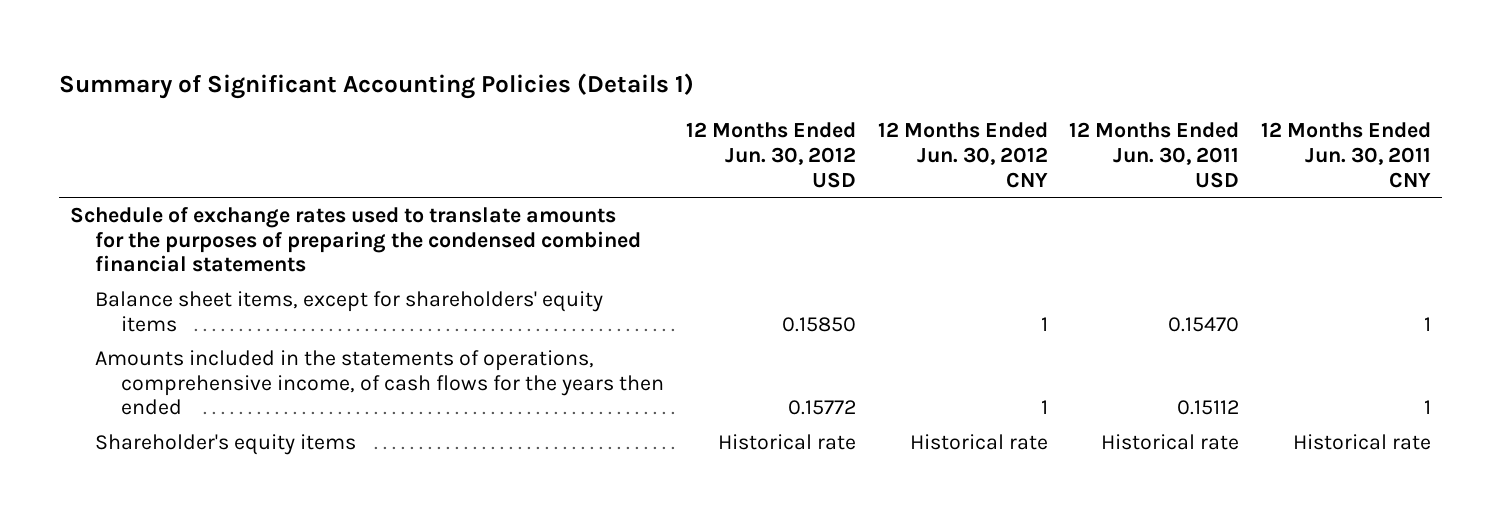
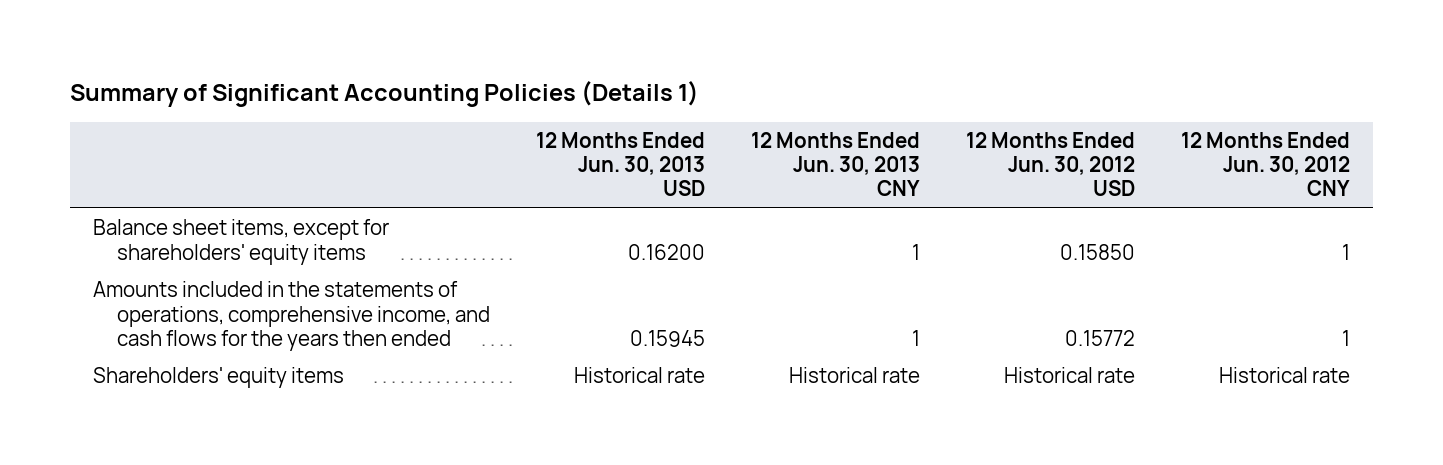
- | 12 Months Ended Jun. 30, 2012 USD | 12 Months Ended Jun. 30, 2012 CNY | 12 Months Ended Jun. 30, 2011 USD | 12 Months Ended Jun. 30, 2011 CNY
+ | 12 Months Ended Jun. 30, 2013 USD | 12 Months Ended Jun. 30, 2013 CNY | 12 Months Ended Jun. 30, 2012 USD | 12 Months Ended Jun. 30, 2012 CNY
- Schedule of exchange rates used to translate amounts for the purposes of preparing the condensed combined financial statements
- Amounts included in the statements of operations, comprehensive income, of cash flows for the years then ended | 0.15772 | 1 | 0.15112 | 1
- Shareholder's equity items | Historical rate | Historical rate | Historical rate | Historical rate
+ Amounts included in the statements of operations, comprehensive income, and cash flows for the years then ended | 0.15945 | 1 | 0.15772 | 1
+ Shareholders' equity items | Historical rate | Historical rate | Historical rate | Historical rate

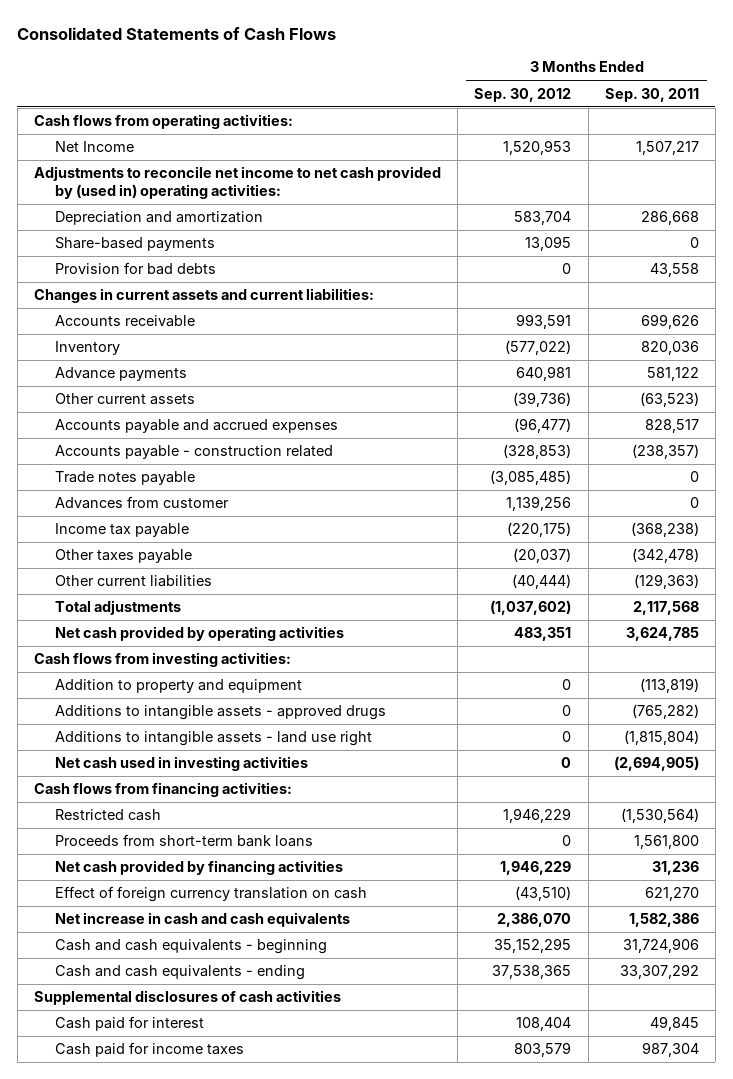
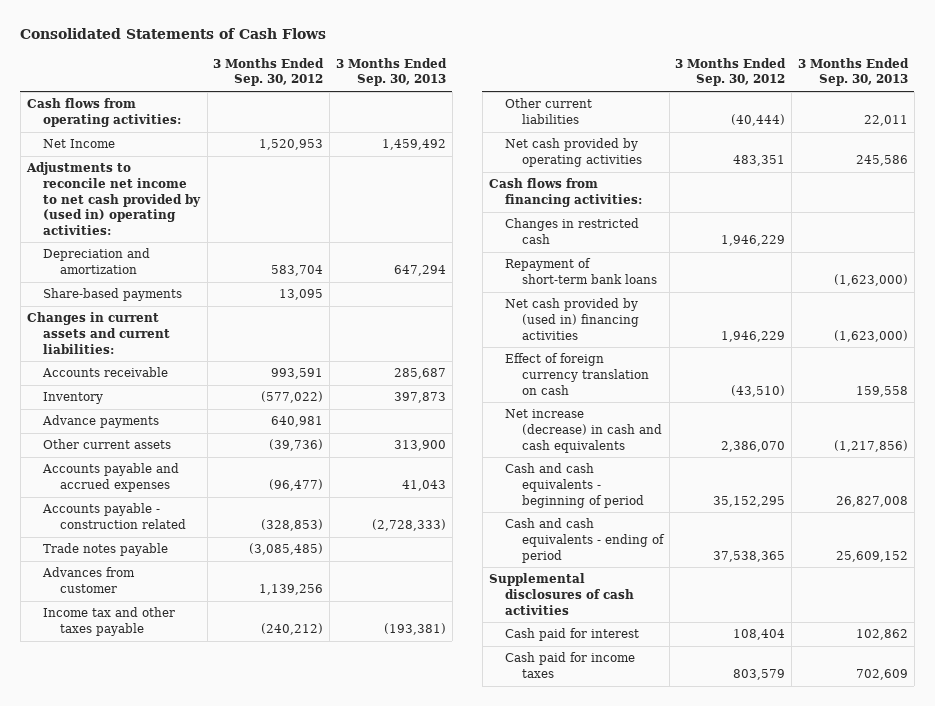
- | 3 Months Ended Sep. 30, 2012 | 3 Months Ended Sep. 30, 2011
+ | 3 Months Ended Sep. 30, 2012 | 3 Months Ended Sep. 30, 2013
- Provision for bad debts | 0 | 43,558
- Income tax payable | (220,175) | (368,238)
- Other taxes payable | (20,037) | (342,478)
+ Income tax and other taxes payable | (240,212) | (193,381)
- Total adjustments | (1,037,602) | 2,117,568
- Cash flows from investing activities:
- Addition to property and equipment | 0 | (113,819)
- Additions to intangible assets - approved drugs | 0 | (765,282)
- Additions to intangible assets - land use right | 0 | (1,815,804)
- Net cash used in investing activities | 0 | (2,694,905)
- Restricted cash | 1,946,229 | (1,530,564)
- Proceeds from short-term bank loans | 0 | 1,561,800
- Net cash provided by financing activities | 1,946,229 | 31,236
+ Changes in restricted cash | 1,946,229 |
+ Repayment of short-term bank loans | | (1,623,000)
+ Net cash provided by (used in) financing activities | 1,946,229 | (1,623,000)
- Net increase in cash and cash equivalents | 2,386,070 | 1,582,386
- Cash and cash equivalents - beginning | 35,152,295 | 31,724,906
- Cash and cash equivalents - ending | 37,538,365 | 33,307,292
+ Net increase (decrease) in cash and cash equivalents | 2,386,070 | (1,217,856)
+ Cash and cash equivalents - beginning of period | 35,152,295 | 26,827,008
+ Cash and cash equivalents - ending of period | 37,538,365 | 25,609,152

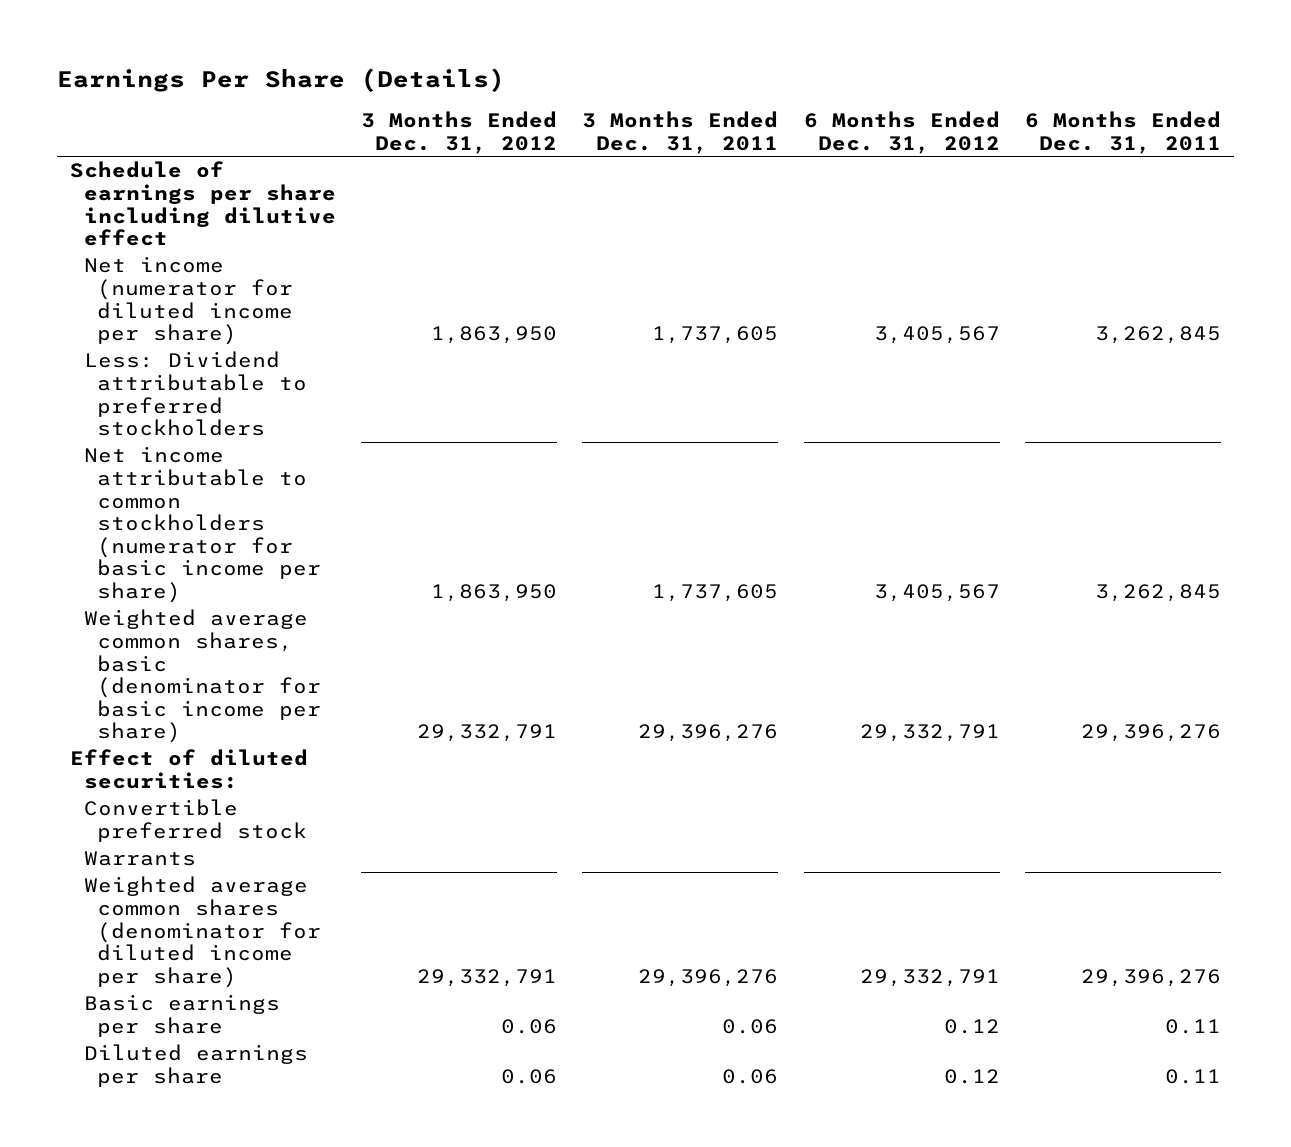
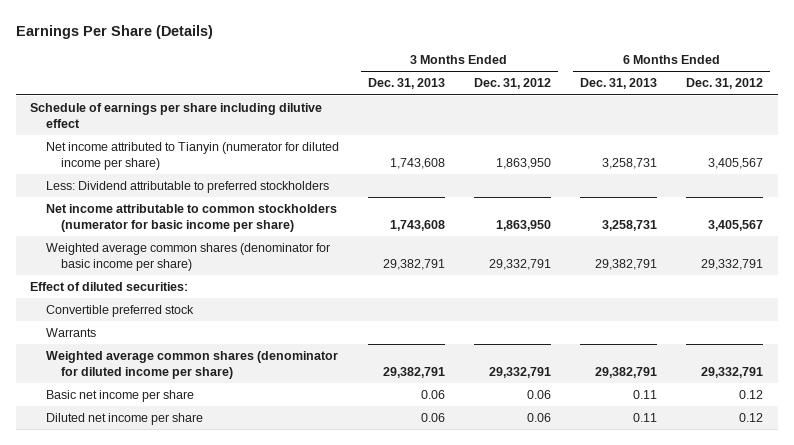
- | 3 Months Ended Dec. 31, 2012 | 3 Months Ended Dec. 31, 2011 | 6 Months Ended Dec. 31, 2012 | 6 Months Ended Dec. 31, 2011
+ | 3 Months Ended Dec. 31, 2013 | 3 Months Ended Dec. 31, 2012 | 6 Months Ended Dec. 31, 2013 | 6 Months Ended Dec. 31, 2012
- Net income (numerator for diluted income per share) | 1,863,950 | 1,737,605 | 3,405,567 | 3,262,845
+ Net income attributed to Tianyin (numerator for diluted income per share) | 1,743,608 | 1,863,950 | 3,258,731 | 3,405,567
- Weighted average common shares, basic (denominator for basic income per share) | 29,332,791 | 29,396,276 | 29,332,791 | 29,396,276
+ Weighted average common shares (denominator for basic income per share) | 29,382,791 | 29,332,791 | 29,382,791 | 29,332,791
- Basic earnings per share | 0.06 | 0.06 | 0.12 | 0.11
- Diluted earnings per share | 0.06 | 0.06 | 0.12 | 0.11
+ Basic net income per share | 0.06 | 0.06 | 0.11 | 0.12
+ Diluted net income per share | 0.06 | 0.06 | 0.11 | 0.12

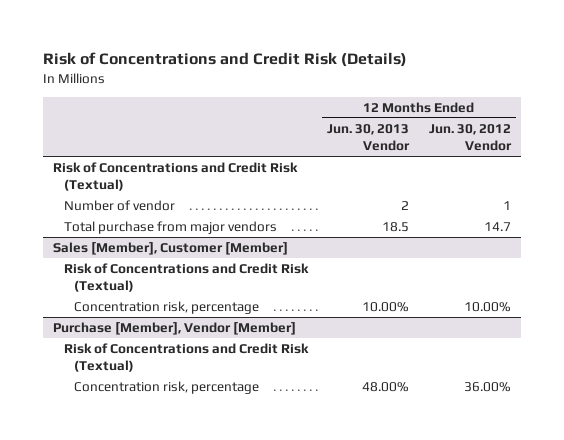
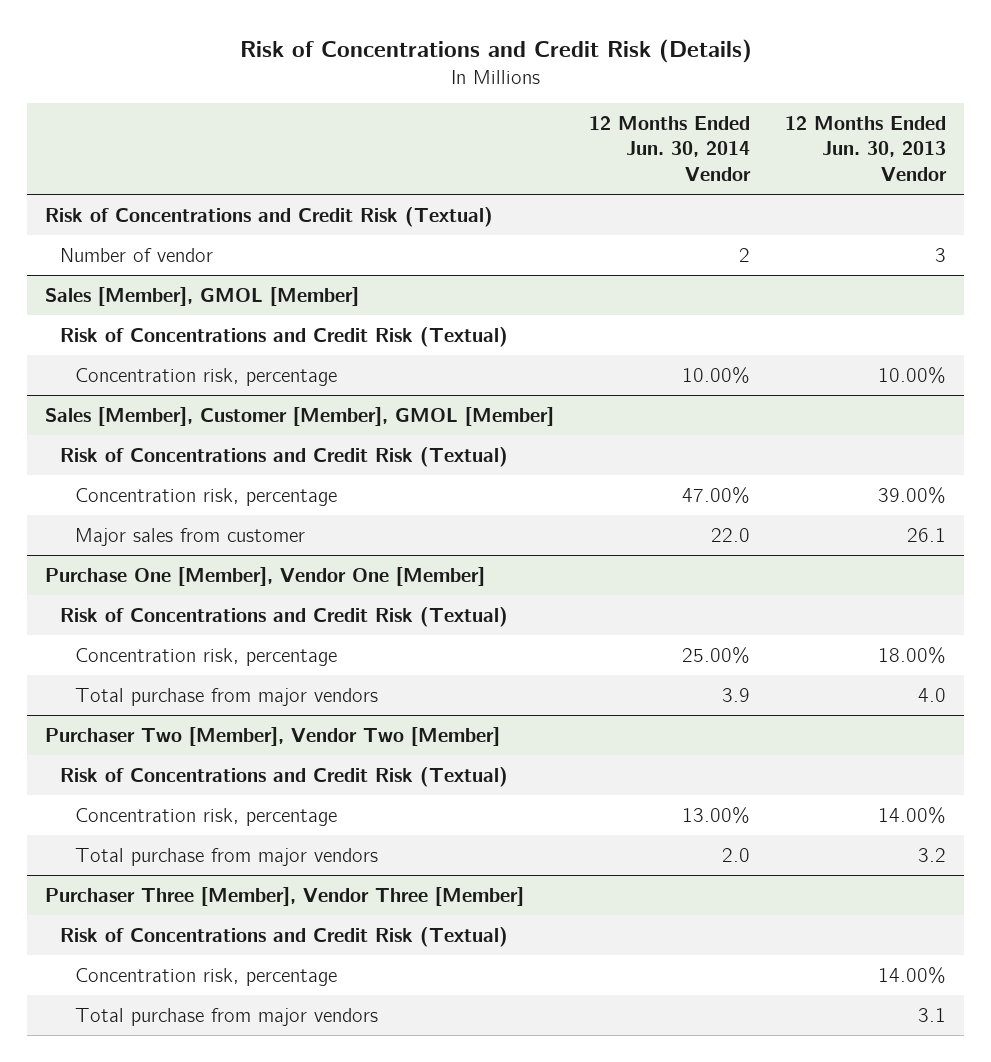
- | 12 Months Ended Jun. 30, 2013 Vendor | 12 Months Ended Jun. 30, 2012 Vendor
+ | 12 Months Ended Jun. 30, 2014 Vendor | 12 Months Ended Jun. 30, 2013 Vendor
- Number of vendor | 2 | 1
- Total purchase from major vendors | 18.5 | 14.7
- Sales [Member], Customer [Member]
+ Number of vendor | 2 | 3
+ Sales [Member], GMOL [Member]
- Purchase [Member], Vendor [Member]
+ Sales [Member], Customer [Member], GMOL [Member]
- Concentration risk, percentage | 48.00% | 36.00%
+ Concentration risk, percentage | 47.00% | 39.00%
+ Major sales from customer | 22.0 | 26.1
+ Purchase One [Member], Vendor One [Member]
+ Risk of Concentrations and Credit Risk (Textual)
+ Concentration risk, percentage | 25.00% | 18.00%
+ Total purchase from major vendors | 3.9 | 4.0
+ Purchaser Two [Member], Vendor Two [Member]
+ Risk of Concentrations and Credit Risk (Textual)
+ Concentration risk, percentage | 13.00% | 14.00%
+ Total purchase from major vendors | 2.0 | 3.2
+ Purchaser Three [Member], Vendor Three [Member]
+ Risk of Concentrations and Credit Risk (Textual)
+ Concentration risk, percentage | | 14.00%
+ Total purchase from major vendors | | 3.1

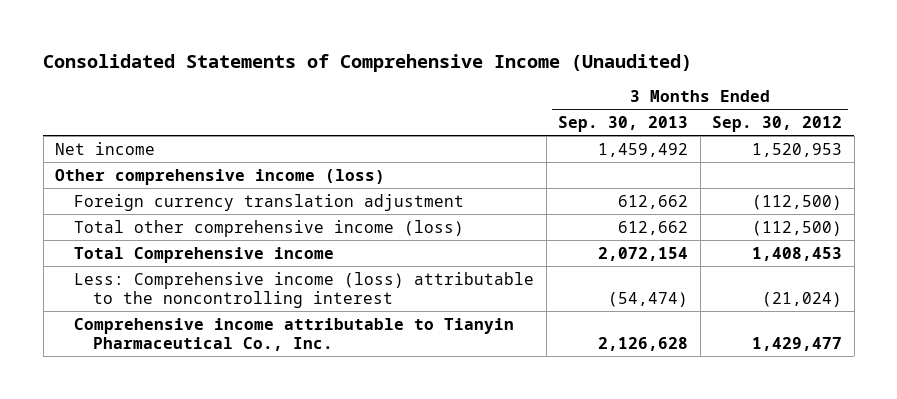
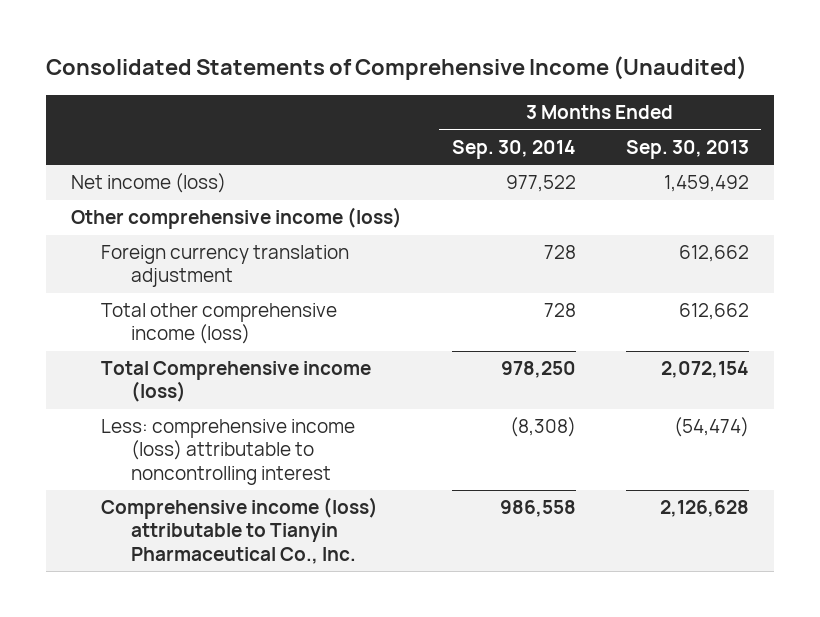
- | 3 Months Ended Sep. 30, 2013 | 3 Months Ended Sep. 30, 2012
+ | 3 Months Ended Sep. 30, 2014 | 3 Months Ended Sep. 30, 2013
- Net income | 1,459,492 | 1,520,953
+ Net income (loss) | 977,522 | 1,459,492
- Total Comprehensive income | 2,072,154 | 1,408,453
- Less: Comprehensive income (loss) attributable to the noncontrolling interest | (54,474) | (21,024)
- Comprehensive income attributable to Tianyin Pharmaceutical Co., Inc. | 2,126,628 | 1,429,477
+ Total Comprehensive income (loss) | 978,250 | 2,072,154
+ Less: comprehensive income (loss) attributable to noncontrolling interest | (8,308) | (54,474)
+ Comprehensive income (loss) attributable to Tianyin Pharmaceutical Co., Inc. | 986,558 | 2,126,628

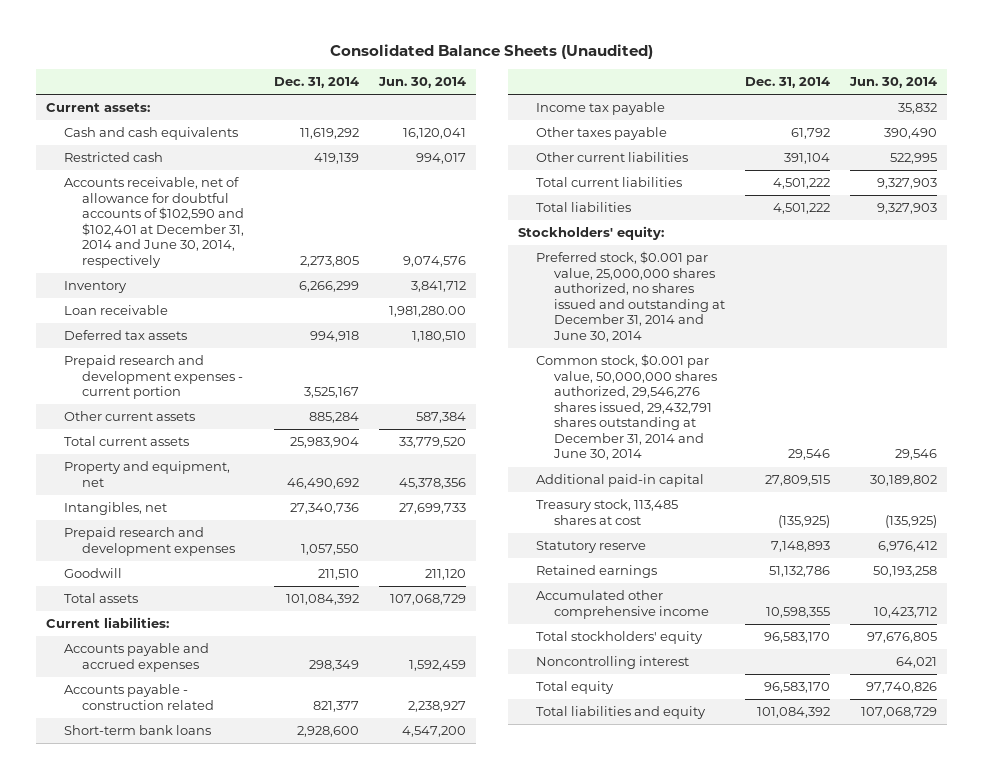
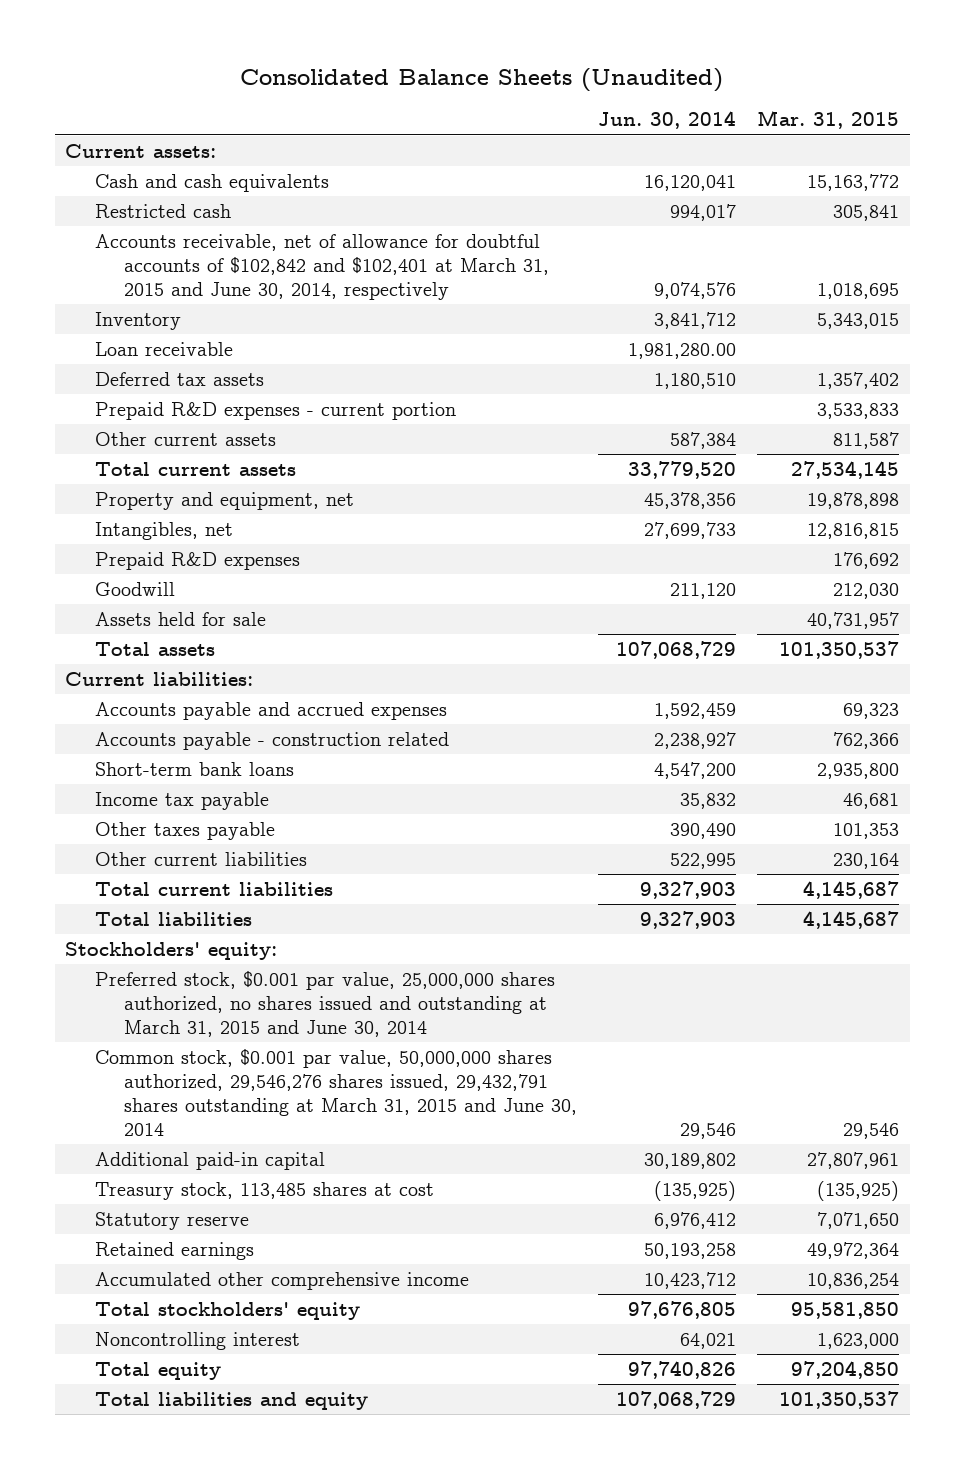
- | Dec. 31, 2014 | Jun. 30, 2014
+ | Jun. 30, 2014 | Mar. 31, 2015
- Accounts receivable, net of allowance for doubtful accounts of $102,590 and $102,401 at December 31, 2014 and June 30, 2014, respectively | 2,273,805 | 9,074,576
+ Accounts receivable, net of allowance for doubtful accounts of $102,842 and $102,401 at March 31, 2015 and June 30, 2014, respectively | 9,074,576 | 1,018,695
- Prepaid research and development expenses - current portion | 3,525,167 |
+ Prepaid R&D expenses - current portion | | 3,533,833
- Prepaid research and development expenses | 1,057,550 |
+ Prepaid R&D expenses | | 176,692
+ Assets held for sale | | 40,731,957
- Preferred stock, $0.001 par value, 25,000,000 shares authorized, no shares issued and outstanding at December 31, 2014 and June 30, 2014
- Common stock, $0.001 par value, 50,000,000 shares authorized, 29,546,276 shares issued, 29,432,791 shares outstanding at December 31, 2014 and June 30, 2014 | 29,546 | 29,546
+ Preferred stock, $0.001 par value, 25,000,000 shares authorized, no shares issued and outstanding at March 31, 2015 and June 30, 2014
+ Common stock, $0.001 par value, 50,000,000 shares authorized, 29,546,276 shares issued, 29,432,791 shares outstanding at March 31, 2015 and June 30, 2014 | 29,546 | 29,546

